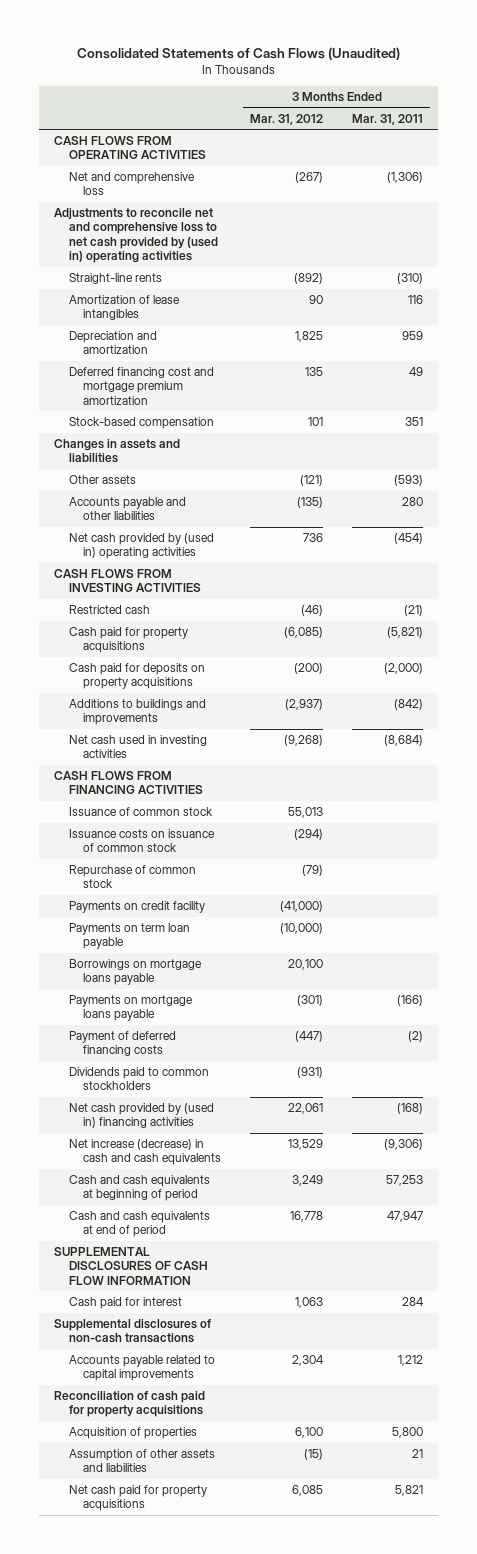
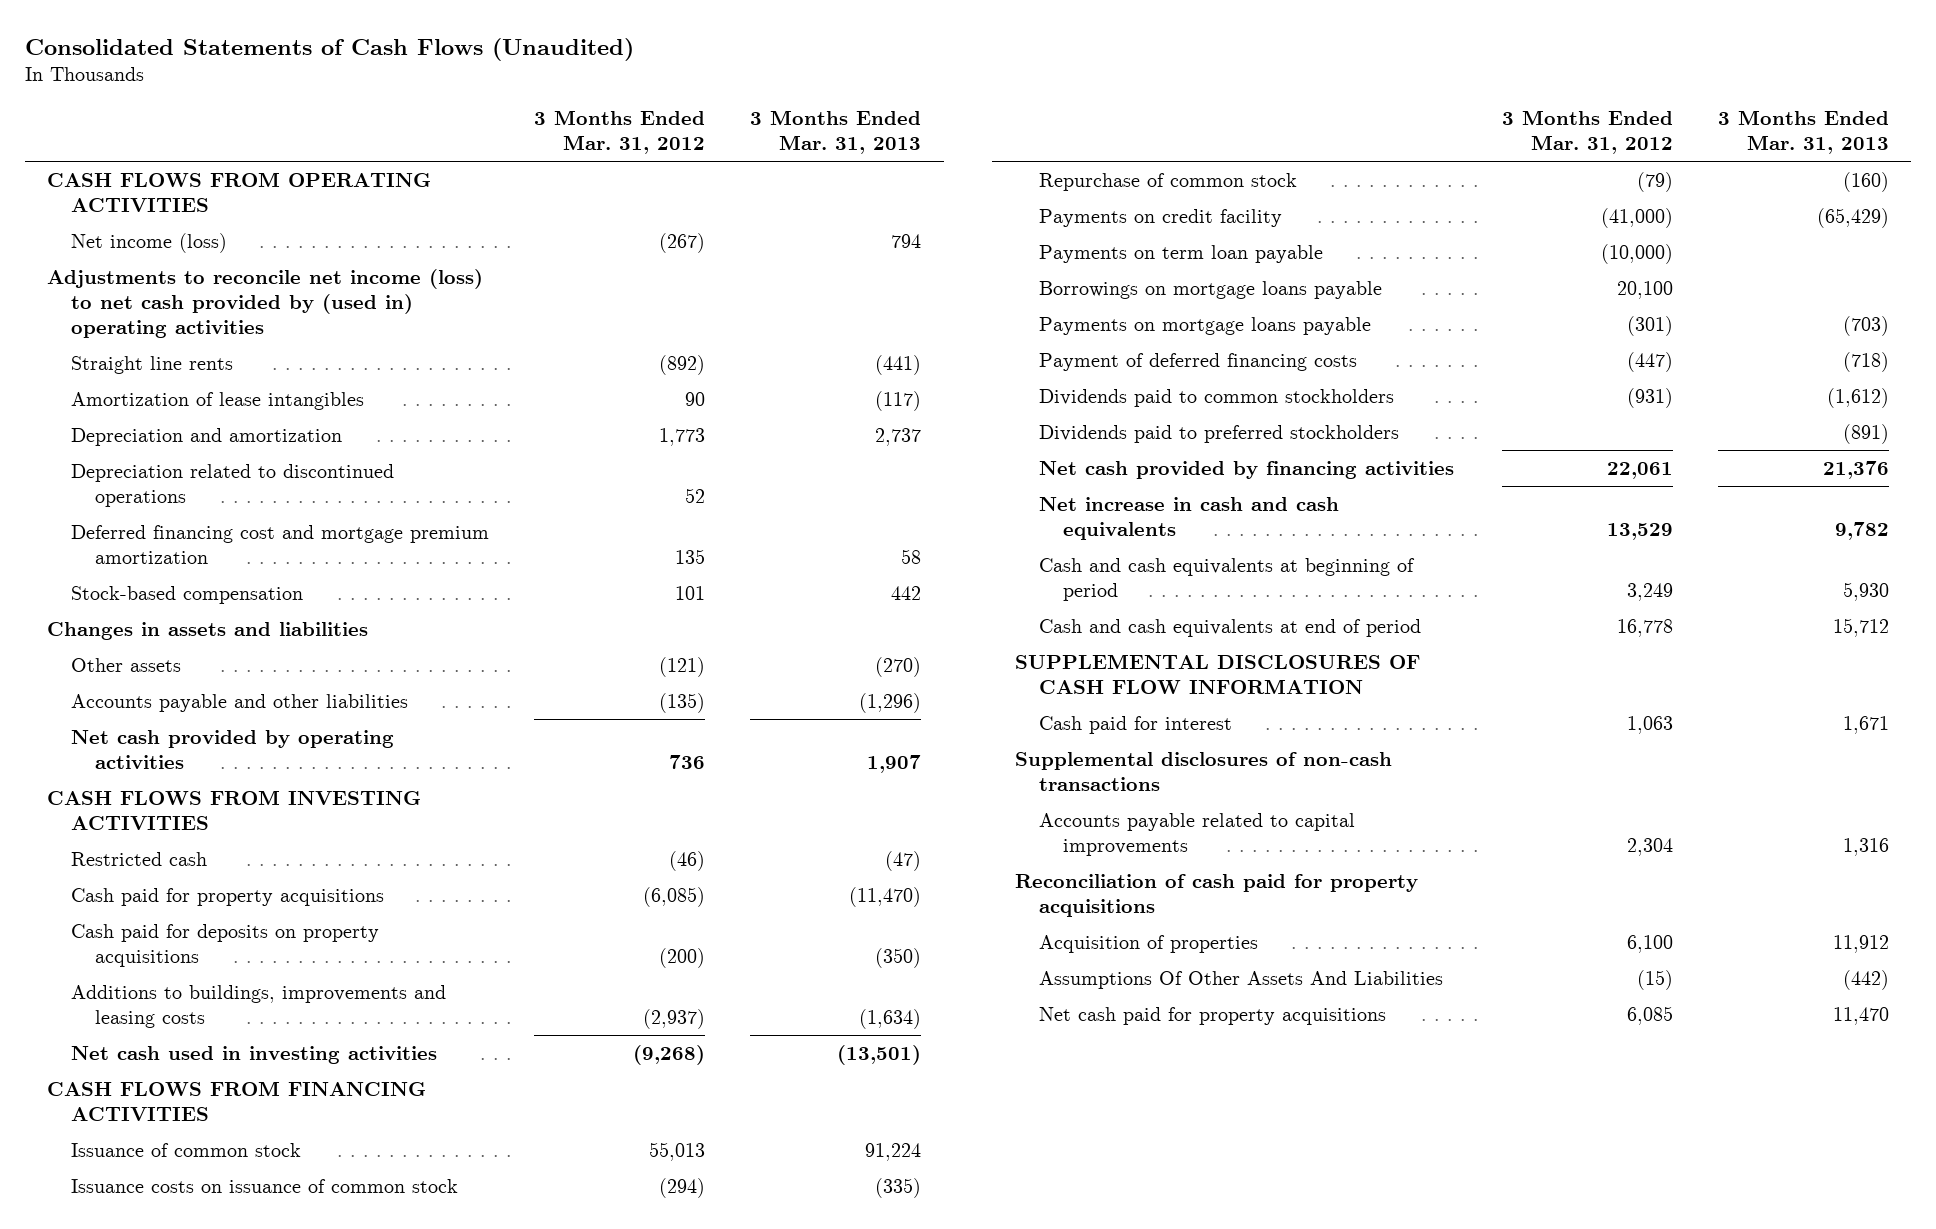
- | 3 Months Ended Mar. 31, 2012 | 3 Months Ended Mar. 31, 2011
+ | 3 Months Ended Mar. 31, 2012 | 3 Months Ended Mar. 31, 2013
- Net and comprehensive loss | (267) | (1,306)
- Adjustments to reconcile net and comprehensive loss to net cash provided by (used in) operating activities
- Straight-line rents | (892) | (310)
+ Net income (loss) | (267) | 794
+ Adjustments to reconcile net income (loss) to net cash provided by (used in) operating activities
+ Straight line rents | (892) | (441)
- Depreciation and amortization | 1,825 | 959
+ Depreciation and amortization | 1,773 | 2,737
+ Depreciation related to discontinued operations | 52 |
- Net cash provided by (used in) operating activities | 736 | (454)
+ Net cash provided by operating activities | 736 | 1,907
- Additions to buildings and improvements | (2,937) | (842)
+ Additions to buildings, improvements and leasing costs | (2,937) | (1,634)
- Net cash provided by (used in) financing activities | 22,061 | (168)
- Net increase (decrease) in cash and cash equivalents | 13,529 | (9,306)
+ Dividends paid to preferred stockholders | | (891)
+ Net cash provided by financing activities | 22,061 | 21,376
+ Net increase in cash and cash equivalents | 13,529 | 9,782
- Assumption of other assets and liabilities | (15) | 21
+ Assumptions Of Other Assets And Liabilities | (15) | (442)

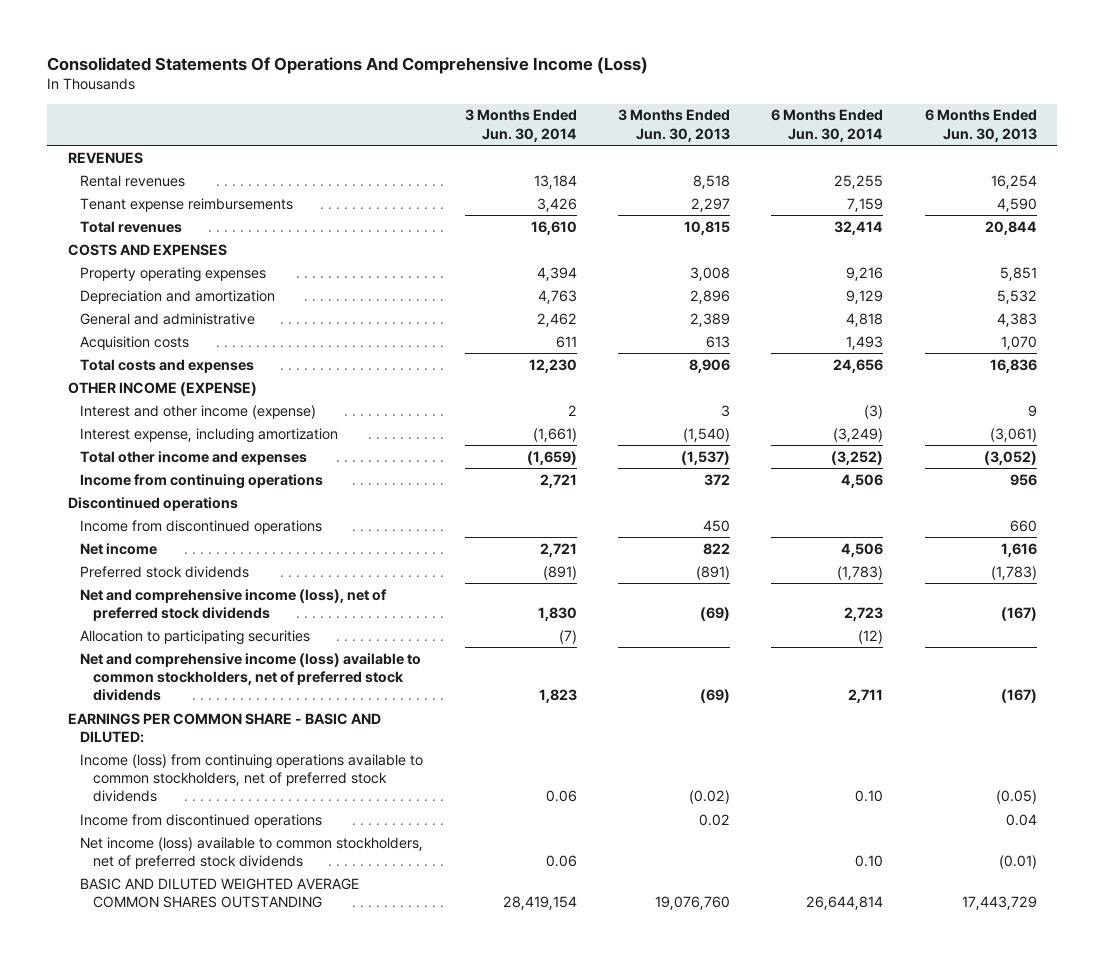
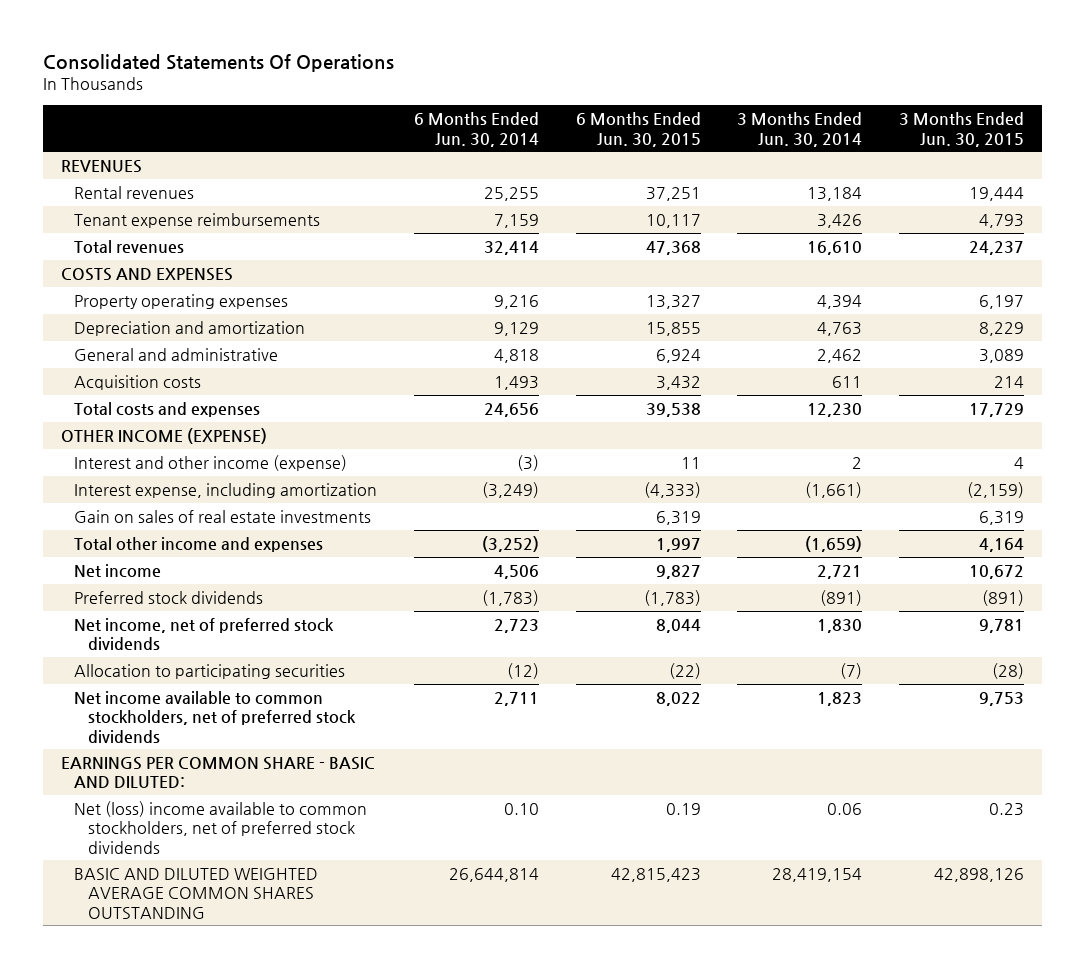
- Consolidated Statements Of Operations And Comprehensive Income (Loss)
+ Consolidated Statements Of Operations
- | 3 Months Ended Jun. 30, 2014 | 3 Months Ended Jun. 30, 2013 | 6 Months Ended Jun. 30, 2014 | 6 Months Ended Jun. 30, 2013
+ | 6 Months Ended Jun. 30, 2014 | 6 Months Ended Jun. 30, 2015 | 3 Months Ended Jun. 30, 2014 | 3 Months Ended Jun. 30, 2015
+ Gain on sales of real estate investments | | 6,319 | | 6,319
- Income from continuing operations | 2,721 | 372 | 4,506 | 956
- Discontinued operations
- Income from discontinued operations | | 450 | | 660
- Net and comprehensive income (loss), net of preferred stock dividends | 1,830 | (69) | 2,723 | (167)
+ Net income, net of preferred stock dividends | 2,723 | 8,044 | 1,830 | 9,781
- Net and comprehensive income (loss) available to common stockholders, net of preferred stock dividends | 1,823 | (69) | 2,711 | (167)
+ Net income available to common stockholders, net of preferred stock dividends | 2,711 | 8,022 | 1,823 | 9,753
- Income (loss) from continuing operations available to common stockholders, net of preferred stock dividends | 0.06 | (0.02) | 0.10 | (0.05)
- Income from discontinued operations | | 0.02 | | 0.04
- Net income (loss) available to common stockholders, net of preferred stock dividends | 0.06 | | 0.10 | (0.01)
+ Net (loss) income available to common stockholders, net of preferred stock dividends | 0.10 | 0.19 | 0.06 | 0.23

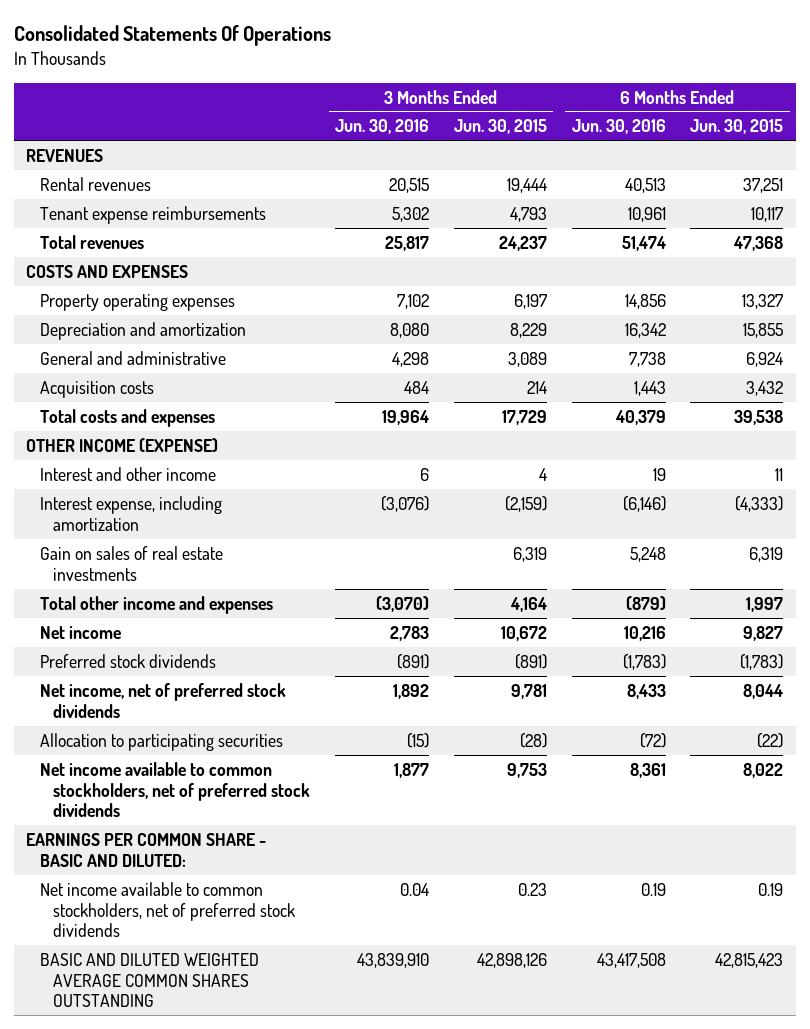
- | 6 Months Ended Jun. 30, 2014 | 6 Months Ended Jun. 30, 2015 | 3 Months Ended Jun. 30, 2014 | 3 Months Ended Jun. 30, 2015
+ | 3 Months Ended Jun. 30, 2016 | 3 Months Ended Jun. 30, 2015 | 6 Months Ended Jun. 30, 2016 | 6 Months Ended Jun. 30, 2015
- Interest and other income (expense) | (3) | 11 | 2 | 4
+ Interest and other income | 6 | 4 | 19 | 11
- Net (loss) income available to common stockholders, net of preferred stock dividends | 0.10 | 0.19 | 0.06 | 0.23
+ Net income available to common stockholders, net of preferred stock dividends | 0.04 | 0.23 | 0.19 | 0.19

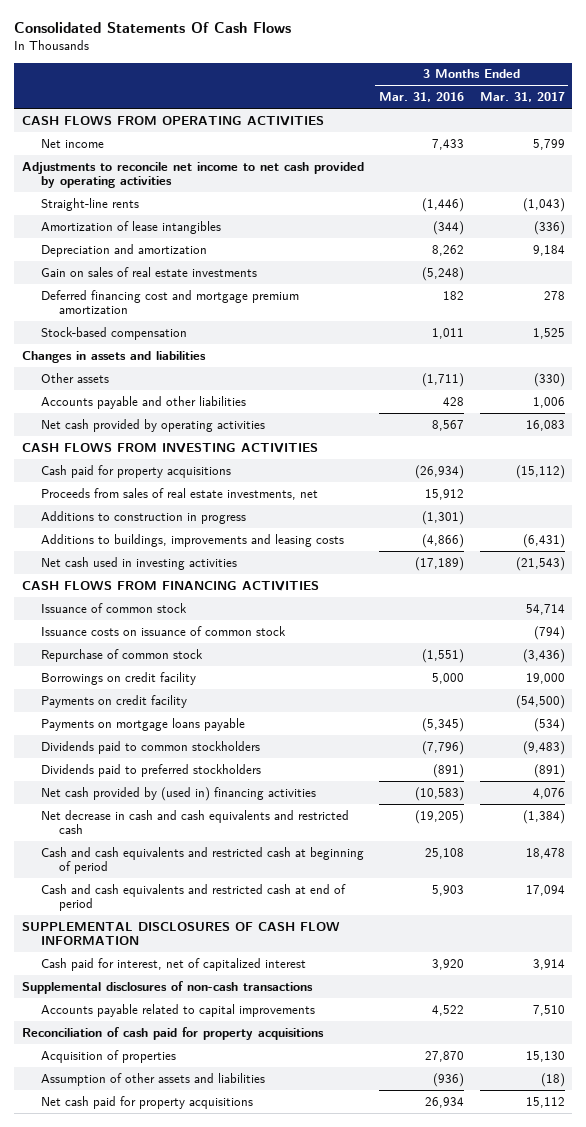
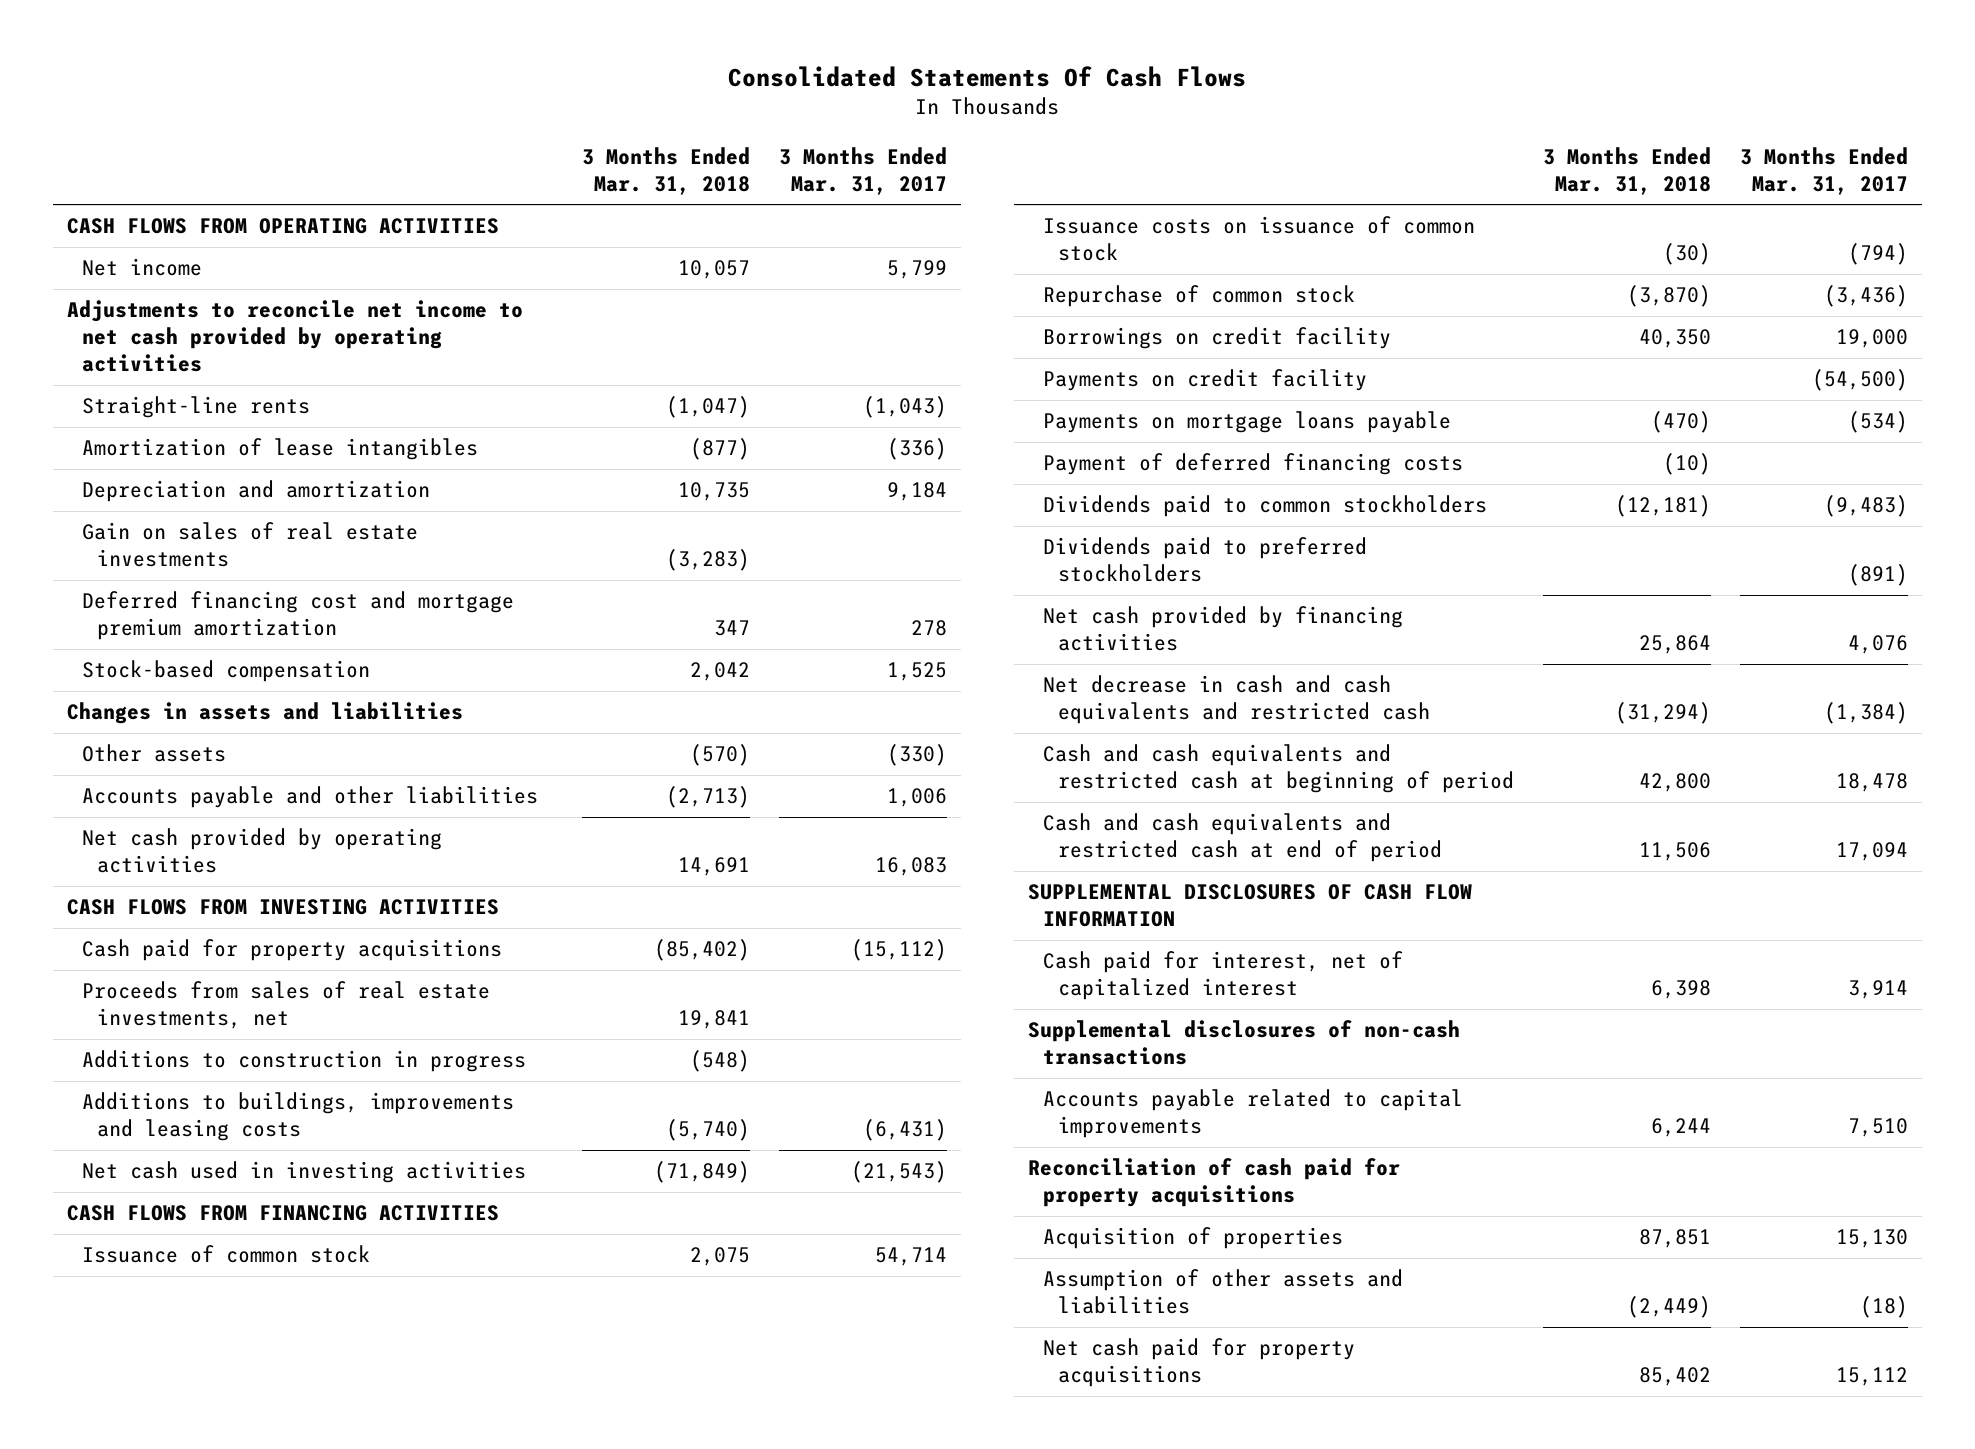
- | 3 Months Ended Mar. 31, 2016 | 3 Months Ended Mar. 31, 2017
+ | 3 Months Ended Mar. 31, 2018 | 3 Months Ended Mar. 31, 2017
+ Payment of deferred financing costs | (10) |
- Net cash provided by (used in) financing activities | (10,583) | 4,076
+ Net cash provided by financing activities | 25,864 | 4,076

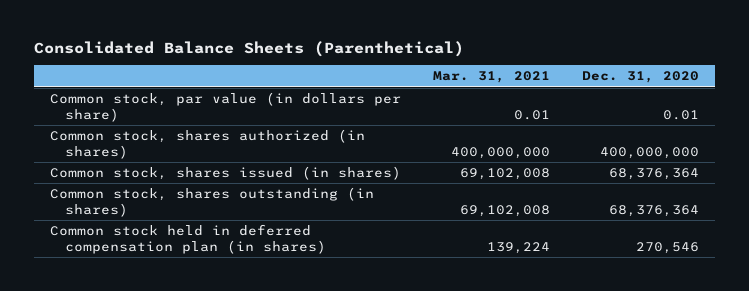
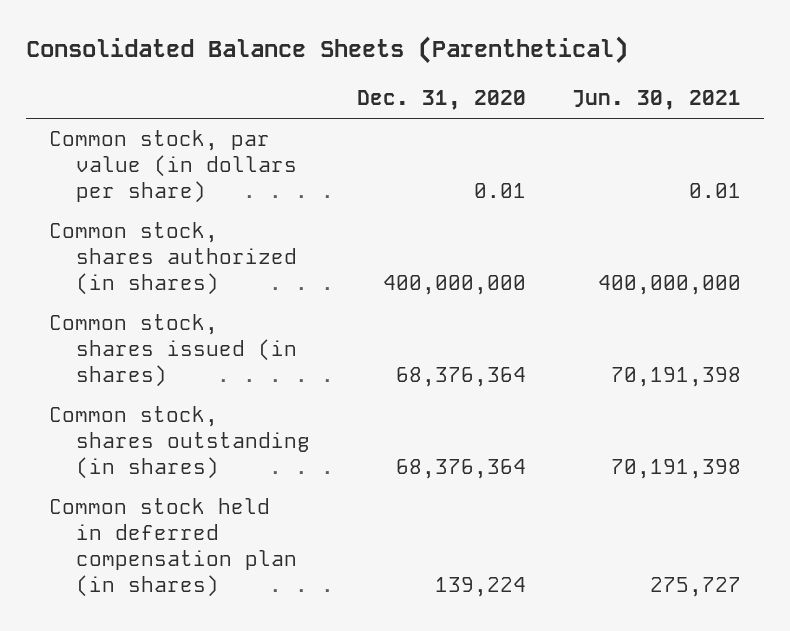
- | Mar. 31, 2021 | Dec. 31, 2020
+ | Dec. 31, 2020 | Jun. 30, 2021
- Common stock held in deferred compensation plan (in shares) | 139,224 | 270,546
+ Common stock held in deferred compensation plan (in shares) | 139,224 | 275,727

